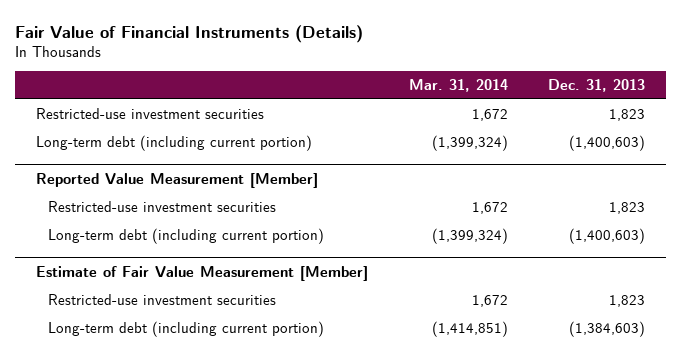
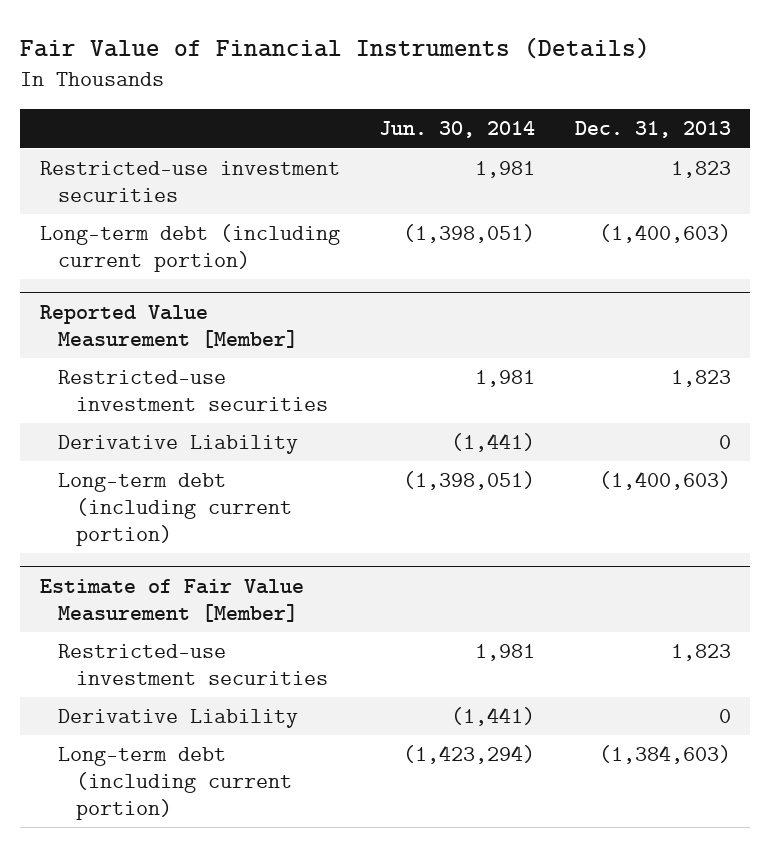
- | Mar. 31, 2014 | Dec. 31, 2013
+ | Jun. 30, 2014 | Dec. 31, 2013
@ Reported Value Measurement [Member]
+ Derivative Liability | (1,441) | 0
@ Estimate of Fair Value Measurement [Member]
+ Derivative Liability | (1,441) | 0

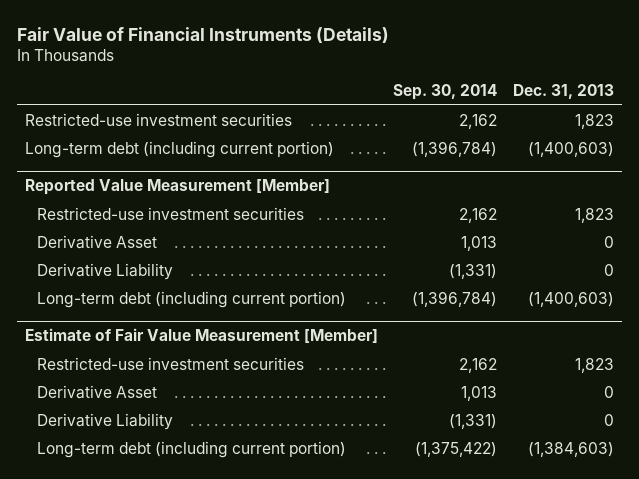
- | Jun. 30, 2014 | Dec. 31, 2013
+ | Sep. 30, 2014 | Dec. 31, 2013
@ Reported Value Measurement [Member]
+ Derivative Asset | 1,013 | 0
@ Estimate of Fair Value Measurement [Member]
+ Derivative Asset | 1,013 | 0

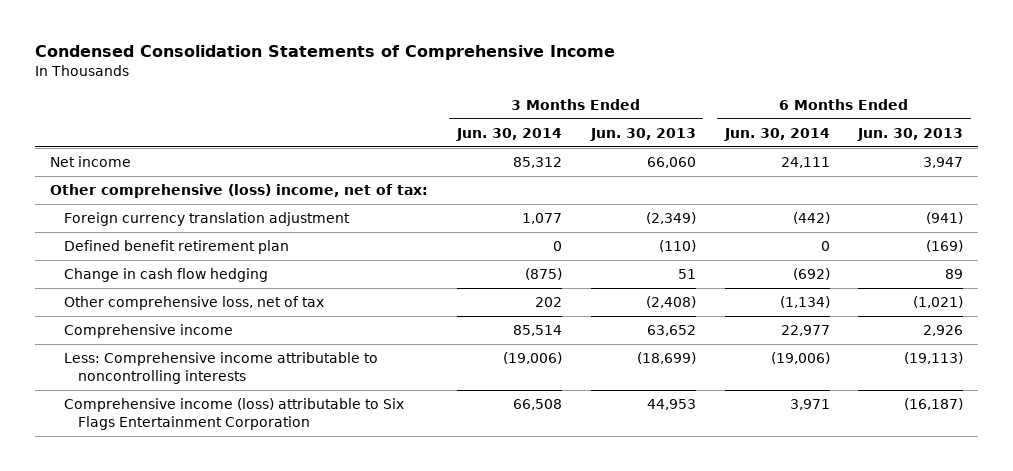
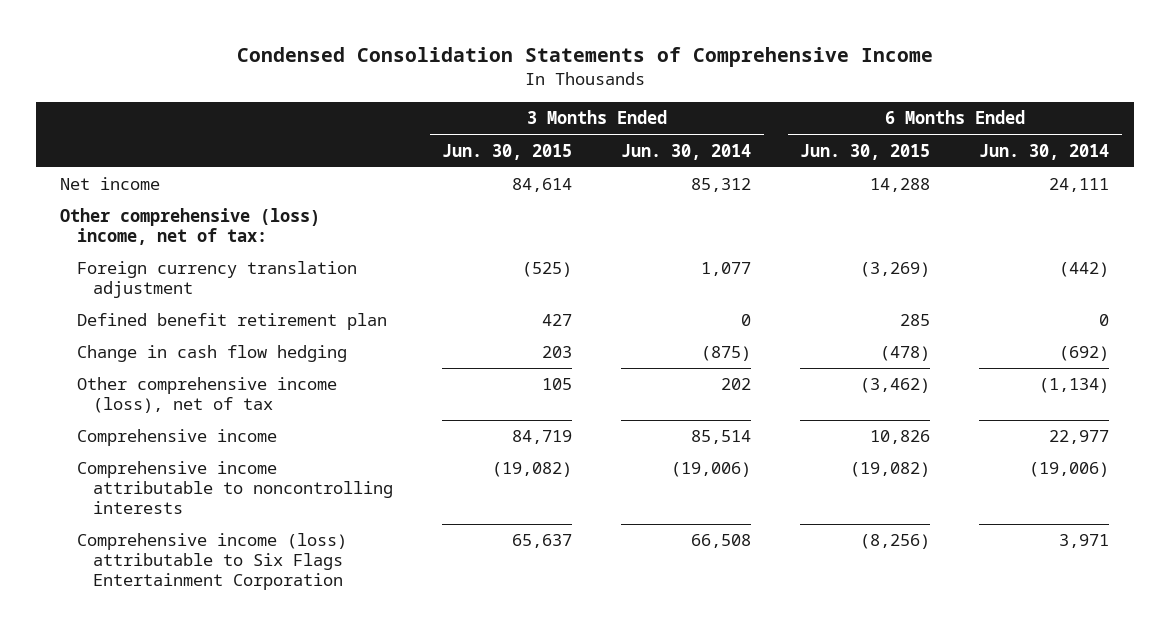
- | 3 Months Ended Jun. 30, 2014 | 3 Months Ended Jun. 30, 2013 | 6 Months Ended Jun. 30, 2014 | 6 Months Ended Jun. 30, 2013
+ | 3 Months Ended Jun. 30, 2015 | 3 Months Ended Jun. 30, 2014 | 6 Months Ended Jun. 30, 2015 | 6 Months Ended Jun. 30, 2014
- Other comprehensive loss, net of tax | 202 | (2,408) | (1,134) | (1,021)
+ Other comprehensive income (loss), net of tax | 105 | 202 | (3,462) | (1,134)
- Less: Comprehensive income attributable to noncontrolling interests | (19,006) | (18,699) | (19,006) | (19,113)
+ Comprehensive income attributable to noncontrolling interests | (19,082) | (19,006) | (19,082) | (19,006)

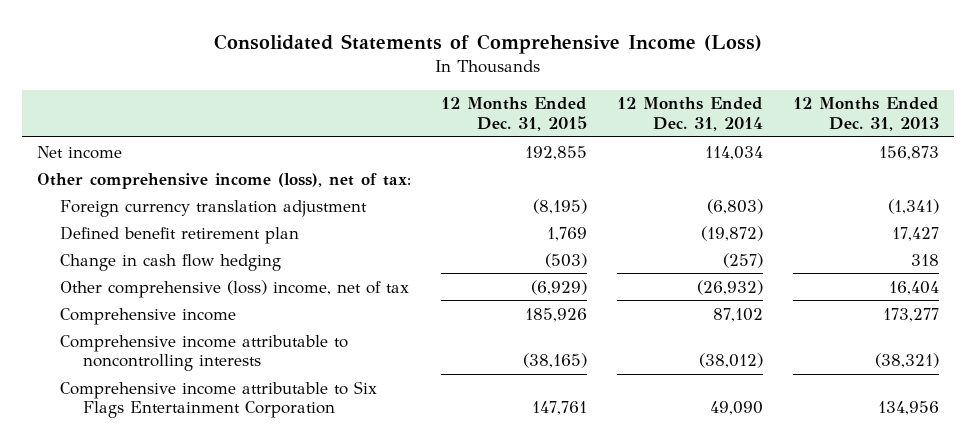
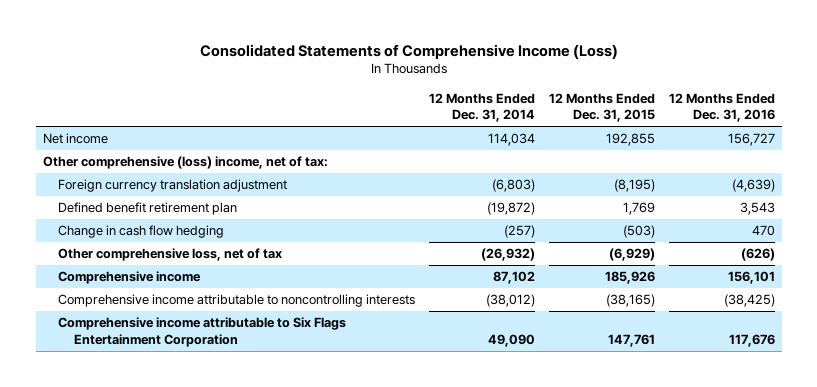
- | 12 Months Ended Dec. 31, 2015 | 12 Months Ended Dec. 31, 2014 | 12 Months Ended Dec. 31, 2013
+ | 12 Months Ended Dec. 31, 2014 | 12 Months Ended Dec. 31, 2015 | 12 Months Ended Dec. 31, 2016
- Other comprehensive income (loss), net of tax:
+ Other comprehensive (loss) income, net of tax:
- Other comprehensive (loss) income, net of tax | (6,929) | (26,932) | 16,404
+ Other comprehensive loss, net of tax | (26,932) | (6,929) | (626)

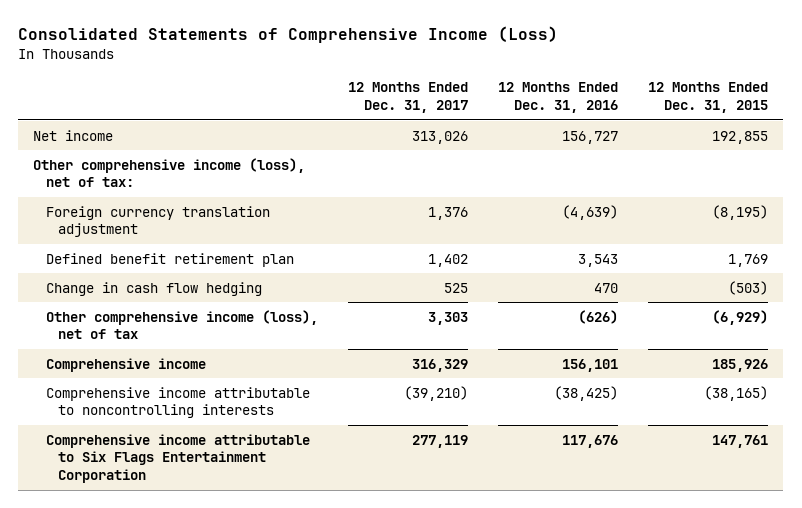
- | 12 Months Ended Dec. 31, 2014 | 12 Months Ended Dec. 31, 2015 | 12 Months Ended Dec. 31, 2016
+ | 12 Months Ended Dec. 31, 2017 | 12 Months Ended Dec. 31, 2016 | 12 Months Ended Dec. 31, 2015
- Other comprehensive (loss) income, net of tax:
+ Other comprehensive income (loss), net of tax:
- Other comprehensive loss, net of tax | (26,932) | (6,929) | (626)
+ Other comprehensive income (loss), net of tax | 3,303 | (626) | (6,929)

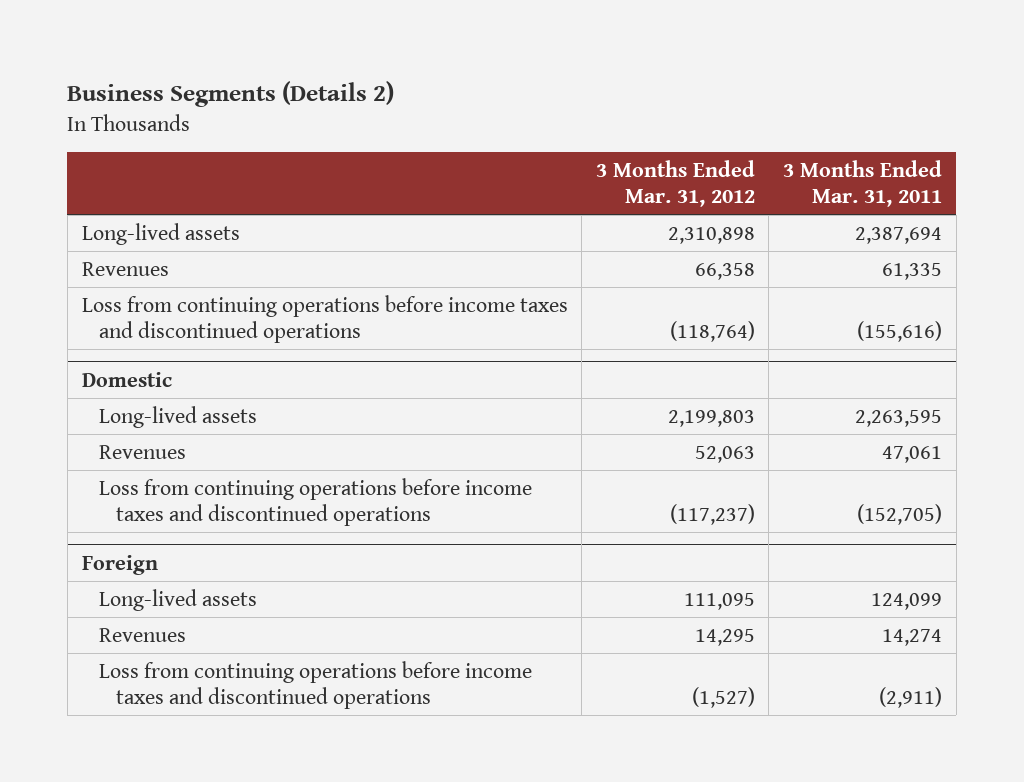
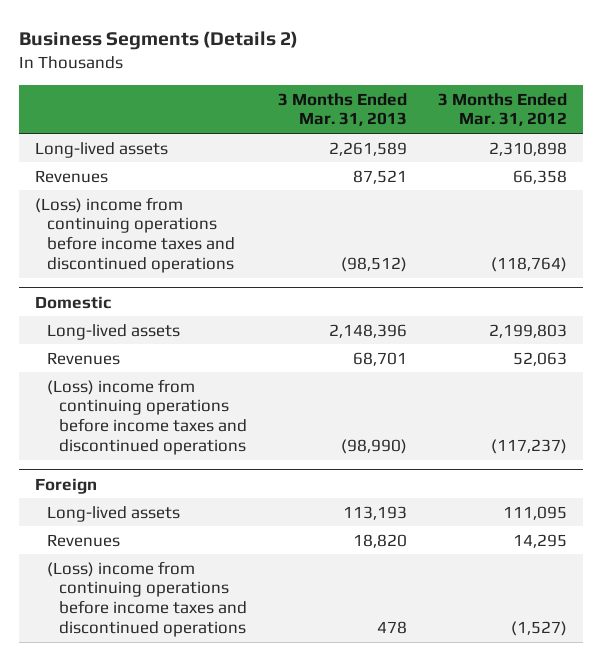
- | 3 Months Ended Mar. 31, 2012 | 3 Months Ended Mar. 31, 2011
+ | 3 Months Ended Mar. 31, 2013 | 3 Months Ended Mar. 31, 2012
- Loss from continuing operations before income taxes and discontinued operations | (118,764) | (155,616)
+ (Loss) income from continuing operations before income taxes and discontinued operations | (98,512) | (118,764)
@ Domestic
- Loss from continuing operations before income taxes and discontinued operations | (117,237) | (152,705)
+ (Loss) income from continuing operations before income taxes and discontinued operations | (98,990) | (117,237)
@ Foreign
- Loss from continuing operations before income taxes and discontinued operations | (1,527) | (2,911)
+ (Loss) income from continuing operations before income taxes and discontinued operations | 478 | (1,527)

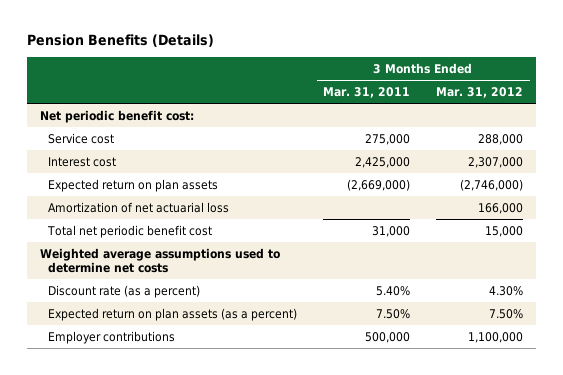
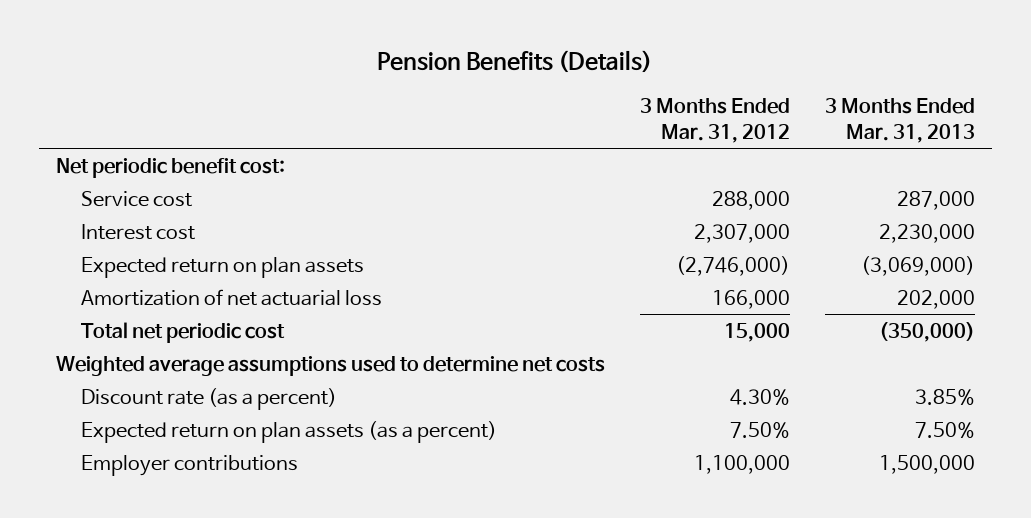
- | 3 Months Ended Mar. 31, 2011 | 3 Months Ended Mar. 31, 2012
+ | 3 Months Ended Mar. 31, 2012 | 3 Months Ended Mar. 31, 2013
- Total net periodic benefit cost | 31,000 | 15,000
+ Total net periodic cost | 15,000 | (350,000)

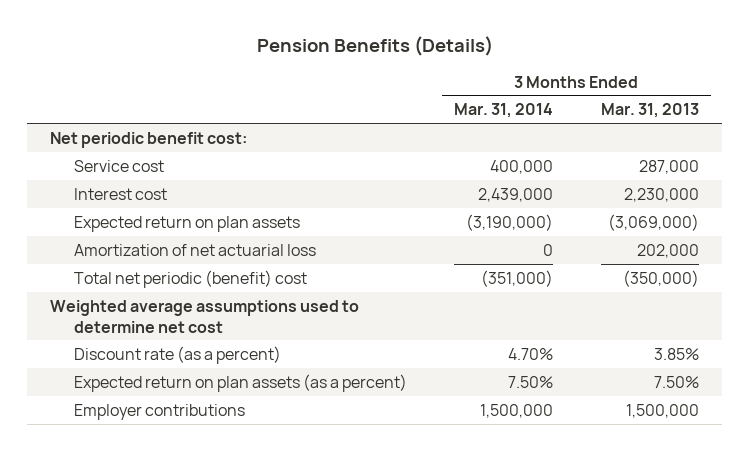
- | 3 Months Ended Mar. 31, 2012 | 3 Months Ended Mar. 31, 2013
+ | 3 Months Ended Mar. 31, 2014 | 3 Months Ended Mar. 31, 2013
- Total net periodic cost | 15,000 | (350,000)
- Weighted average assumptions used to determine net costs
+ Total net periodic (benefit) cost | (351,000) | (350,000)
+ Weighted average assumptions used to determine net cost

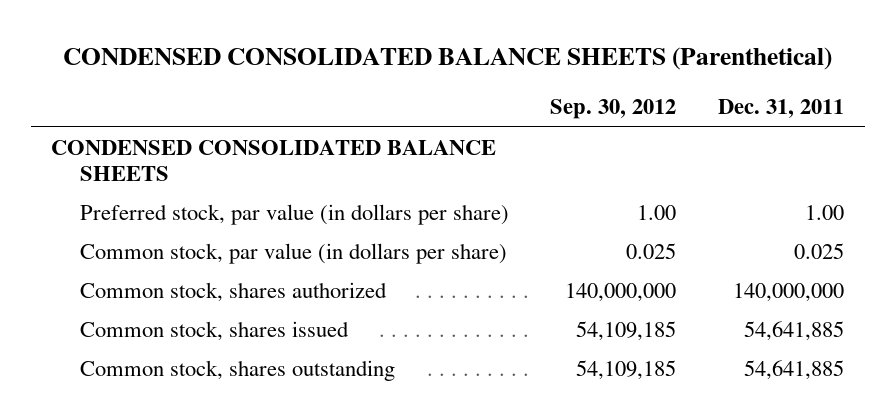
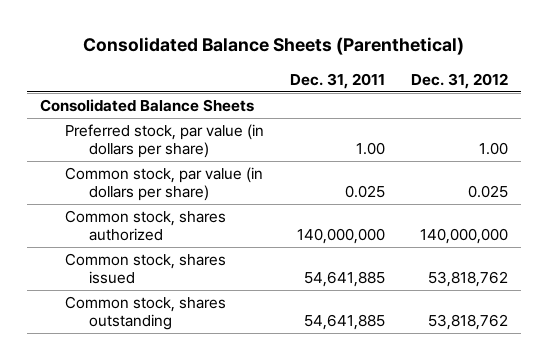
- CONDENSED CONSOLIDATED BALANCE SHEETS (Parenthetical)
+ Consolidated Balance Sheets (Parenthetical)
- | Sep. 30, 2012 | Dec. 31, 2011
+ | Dec. 31, 2011 | Dec. 31, 2012
- CONDENSED CONSOLIDATED BALANCE SHEETS
+ Consolidated Balance Sheets

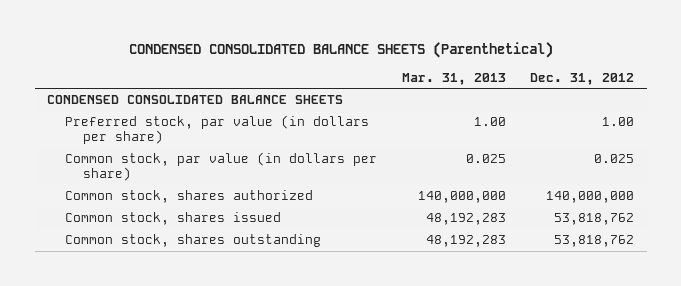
- Consolidated Balance Sheets (Parenthetical)
+ CONDENSED CONSOLIDATED BALANCE SHEETS (Parenthetical)
- | Dec. 31, 2011 | Dec. 31, 2012
+ | Mar. 31, 2013 | Dec. 31, 2012
- Consolidated Balance Sheets
+ CONDENSED CONSOLIDATED BALANCE SHEETS

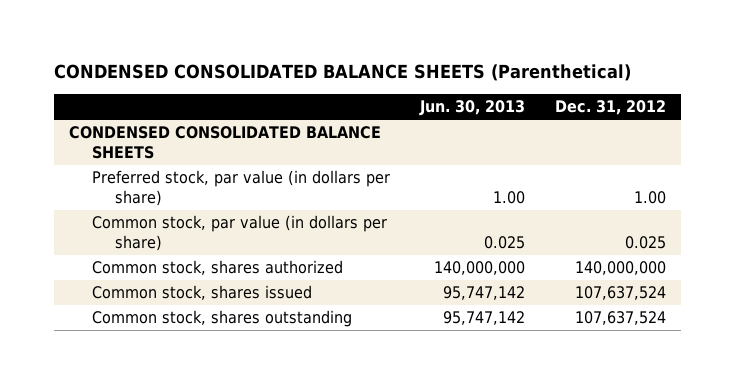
- | Mar. 31, 2013 | Dec. 31, 2012
+ | Jun. 30, 2013 | Dec. 31, 2012
- Common stock, shares issued | 48,192,283 | 53,818,762
- Common stock, shares outstanding | 48,192,283 | 53,818,762
+ Common stock, shares issued | 95,747,142 | 107,637,524
+ Common stock, shares outstanding | 95,747,142 | 107,637,524

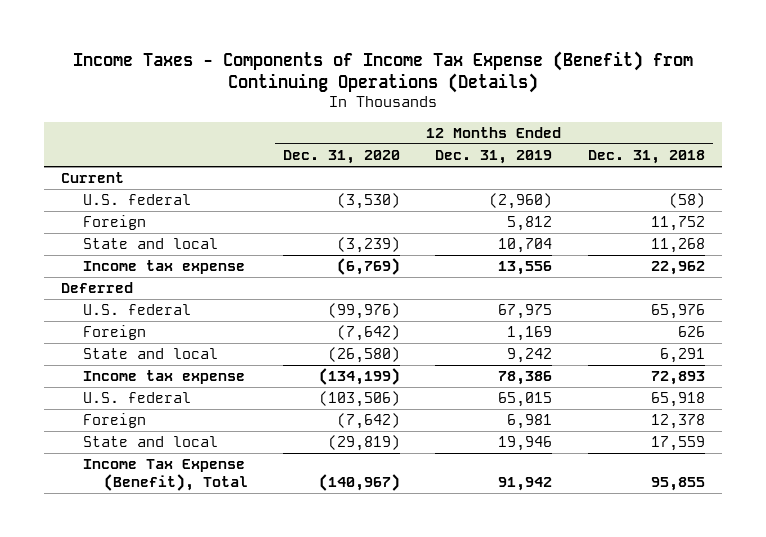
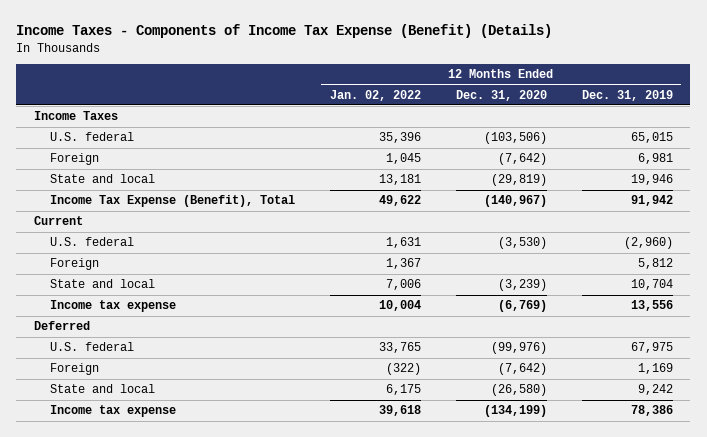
- Income Taxes - Components of Income Tax Expense (Benefit) from Continuing Operations (Details)
+ Income Taxes - Components of Income Tax Expense (Benefit) (Details)
- | 12 Months Ended Dec. 31, 2020 | 12 Months Ended Dec. 31, 2019 | 12 Months Ended Dec. 31, 2018
+ | 12 Months Ended Jan. 02, 2022 | 12 Months Ended Dec. 31, 2020 | 12 Months Ended Dec. 31, 2019
+ Income Taxes
moved up: U.S. federal | 35,396 | (103,506) | 65,015
moved up: Foreign | 1,045 | (7,642) | 6,981
moved up: State and local | 13,181 | (29,819) | 19,946
moved up: Income Tax Expense (Benefit), Total | 49,622 | (140,967) | 91,942

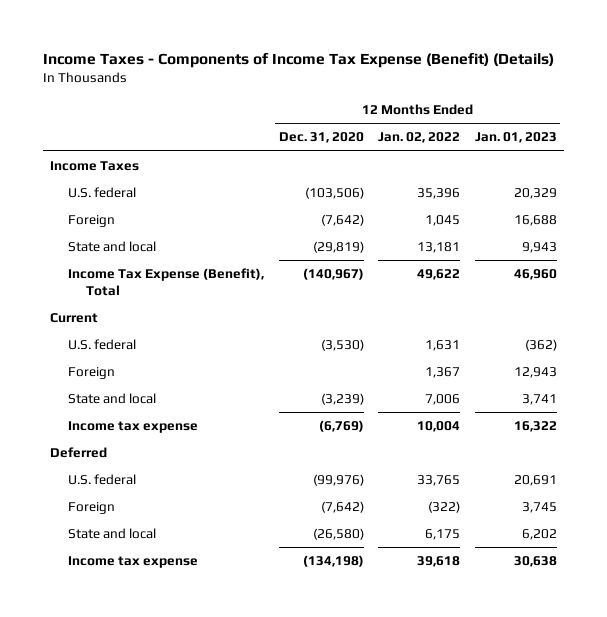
- | 12 Months Ended Jan. 02, 2022 | 12 Months Ended Dec. 31, 2020 | 12 Months Ended Dec. 31, 2019
+ | 12 Months Ended Dec. 31, 2020 | 12 Months Ended Jan. 02, 2022 | 12 Months Ended Jan. 01, 2023
- Income tax expense | 39,618 | (134,199) | 78,386
+ Income tax expense | (134,198) | 39,618 | 30,638

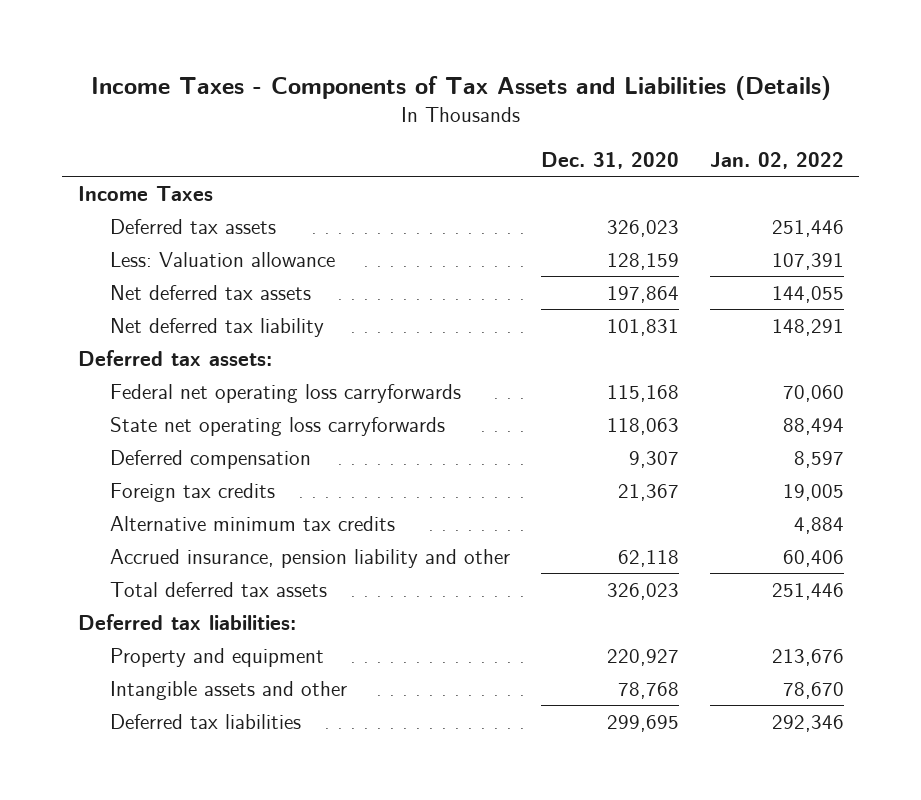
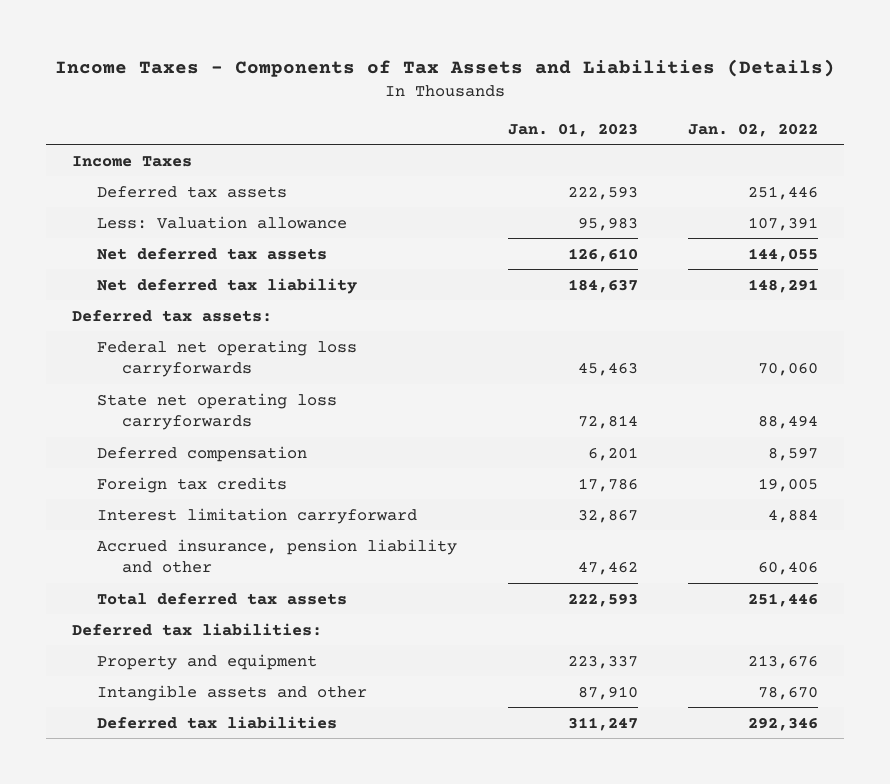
- | Dec. 31, 2020 | Jan. 02, 2022
+ | Jan. 01, 2023 | Jan. 02, 2022
- Alternative minimum tax credits | | 4,884
+ Interest limitation carryforward | 32,867 | 4,884

